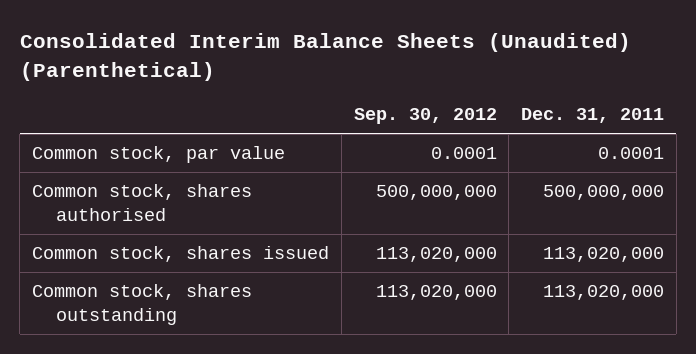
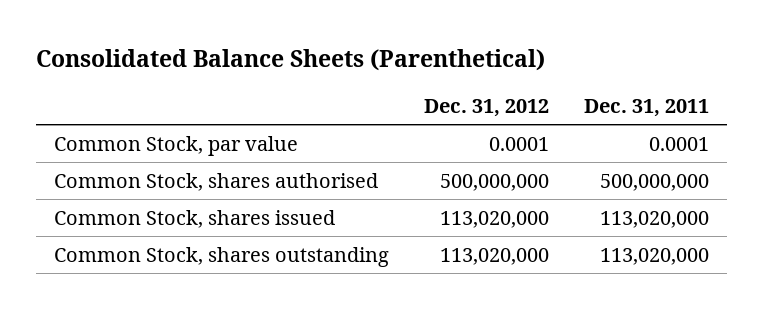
- Consolidated Interim Balance Sheets (Unaudited) (Parenthetical)
+ Consolidated Balance Sheets (Parenthetical)
- | Sep. 30, 2012 | Dec. 31, 2011
+ | Dec. 31, 2012 | Dec. 31, 2011
- Common stock, par value | 0.0001 | 0.0001
- Common stock, shares authorised | 500,000,000 | 500,000,000
- Common stock, shares issued | 113,020,000 | 113,020,000
- Common stock, shares outstanding | 113,020,000 | 113,020,000
+ Common Stock, par value | 0.0001 | 0.0001
+ Common Stock, shares authorised | 500,000,000 | 500,000,000
+ Common Stock, shares issued | 113,020,000 | 113,020,000
+ Common Stock, shares outstanding | 113,020,000 | 113,020,000

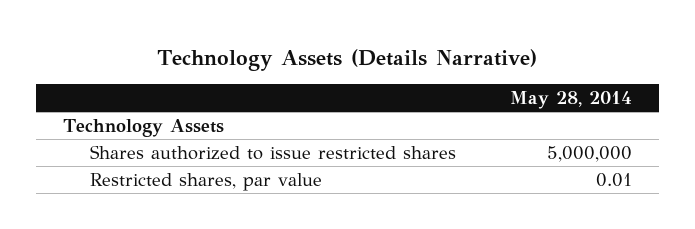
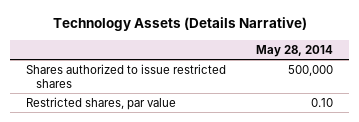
- Technology Assets
- Shares authorized to issue restricted shares | 5,000,000
- Restricted shares, par value | 0.01
+ Shares authorized to issue restricted shares | 500,000
+ Restricted shares, par value | 0.10

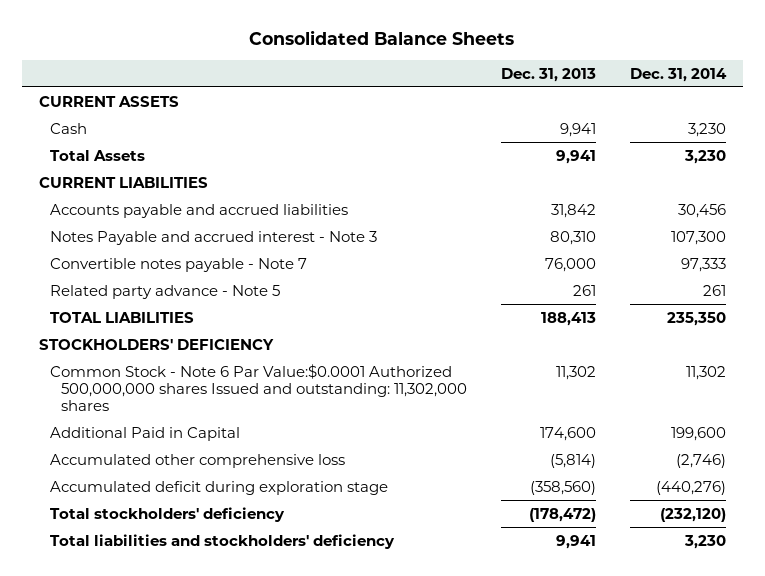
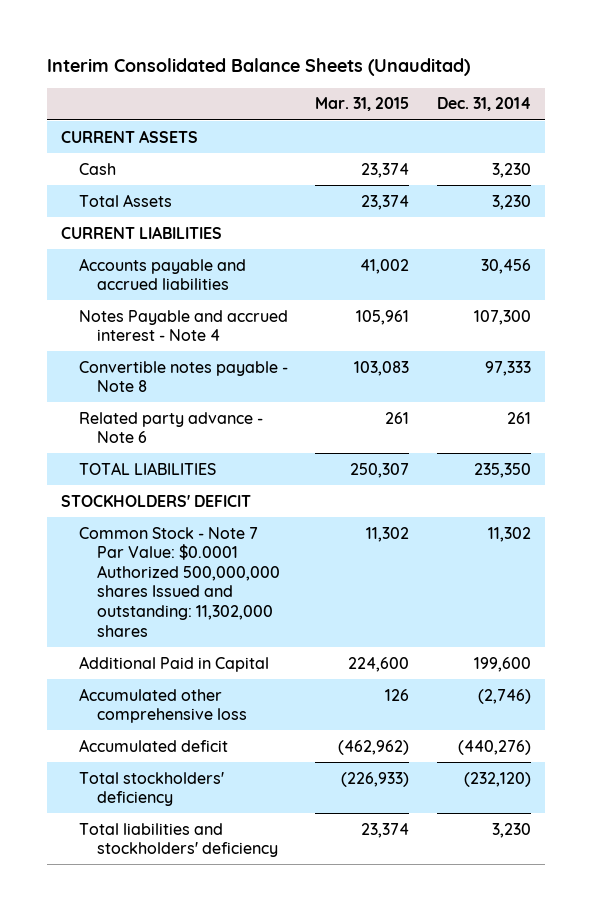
- Consolidated Balance Sheets
+ Interim Consolidated Balance Sheets (Unauditad)
- | Dec. 31, 2013 | Dec. 31, 2014
+ | Mar. 31, 2015 | Dec. 31, 2014
- Notes Payable and accrued interest - Note 3 | 80,310 | 107,300
- Convertible notes payable - Note 7 | 76,000 | 97,333
- Related party advance - Note 5 | 261 | 261
+ Notes Payable and accrued interest - Note 4 | 105,961 | 107,300
+ Convertible notes payable - Note 8 | 103,083 | 97,333
+ Related party advance - Note 6 | 261 | 261
- STOCKHOLDERS' DEFICIENCY
- Common Stock - Note 6 Par Value:$0.0001 Authorized 500,000,000 shares Issued and outstanding: 11,302,000 shares | 11,302 | 11,302
+ STOCKHOLDERS' DEFICIT
+ Common Stock - Note 7 Par Value: $0.0001 Authorized 500,000,000 shares Issued and outstanding: 11,302,000 shares | 11,302 | 11,302
- Accumulated deficit during exploration stage | (358,560) | (440,276)
+ Accumulated deficit | (462,962) | (440,276)

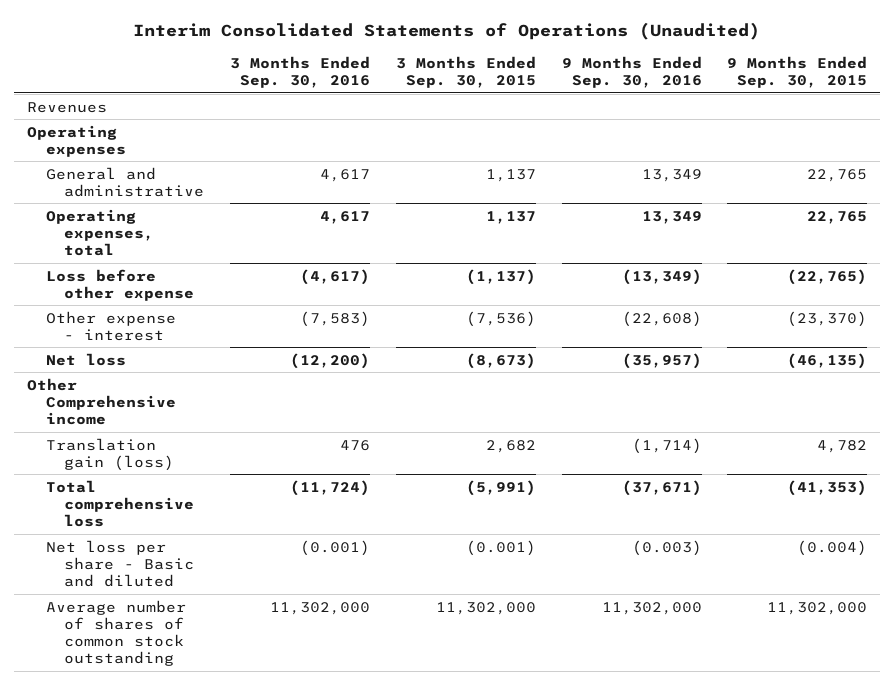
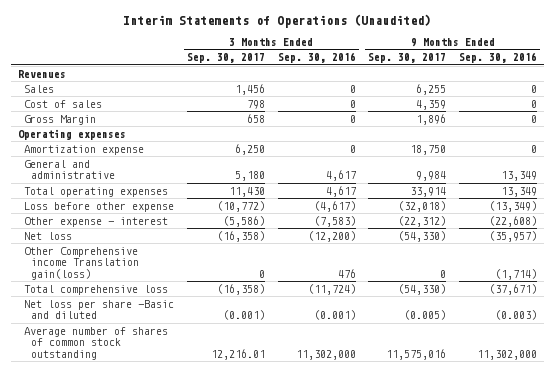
- Interim Consolidated Statements of Operations (Unaudited)
+ Interim Statements of Operations (Unaudited)
- | 3 Months Ended Sep. 30, 2016 | 3 Months Ended Sep. 30, 2015 | 9 Months Ended Sep. 30, 2016 | 9 Months Ended Sep. 30, 2015
+ | 3 Months Ended Sep. 30, 2017 | 3 Months Ended Sep. 30, 2016 | 9 Months Ended Sep. 30, 2017 | 9 Months Ended Sep. 30, 2016
+ Sales | 1,456 | 0 | 6,255 | 0
+ Cost of sales | 798 | 0 | 4,359 | 0
+ Gross Margin | 658 | 0 | 1,896 | 0
+ Amortization expense | 6,250 | 0 | 18,750 | 0
- Operating expenses, total | 4,617 | 1,137 | 13,349 | 22,765
+ Total operating expenses | 11,430 | 4,617 | 33,914 | 13,349
- Other Comprehensive income
- Translation gain (loss) | 476 | 2,682 | (1,714) | 4,782
+ Other Comprehensive income Translation gain(loss) | 0 | 476 | 0 | (1,714)
- Net loss per share - Basic and diluted | (0.001) | (0.001) | (0.003) | (0.004)
+ Net loss per share -Basic and diluted | (0.001) | (0.001) | (0.005) | (0.003)

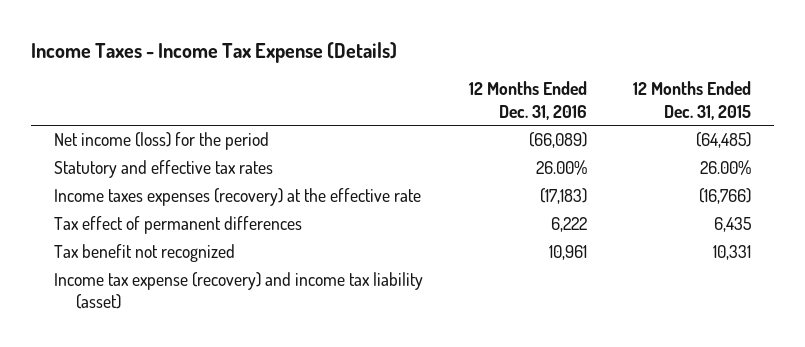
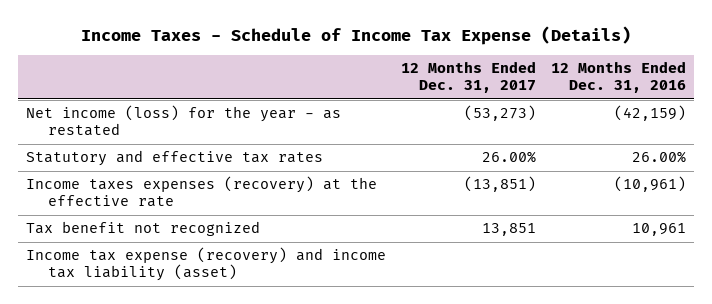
- Income Taxes - Income Tax Expense (Details)
+ Income Taxes - Schedule of Income Tax Expense (Details)
- | 12 Months Ended Dec. 31, 2016 | 12 Months Ended Dec. 31, 2015
+ | 12 Months Ended Dec. 31, 2017 | 12 Months Ended Dec. 31, 2016
- Net income (loss) for the period | (66,089) | (64,485)
+ Net income (loss) for the year - as restated | (53,273) | (42,159)
- Income taxes expenses (recovery) at the effective rate | (17,183) | (16,766)
- Tax effect of permanent differences | 6,222 | 6,435
+ Income taxes expenses (recovery) at the effective rate | (13,851) | (10,961)

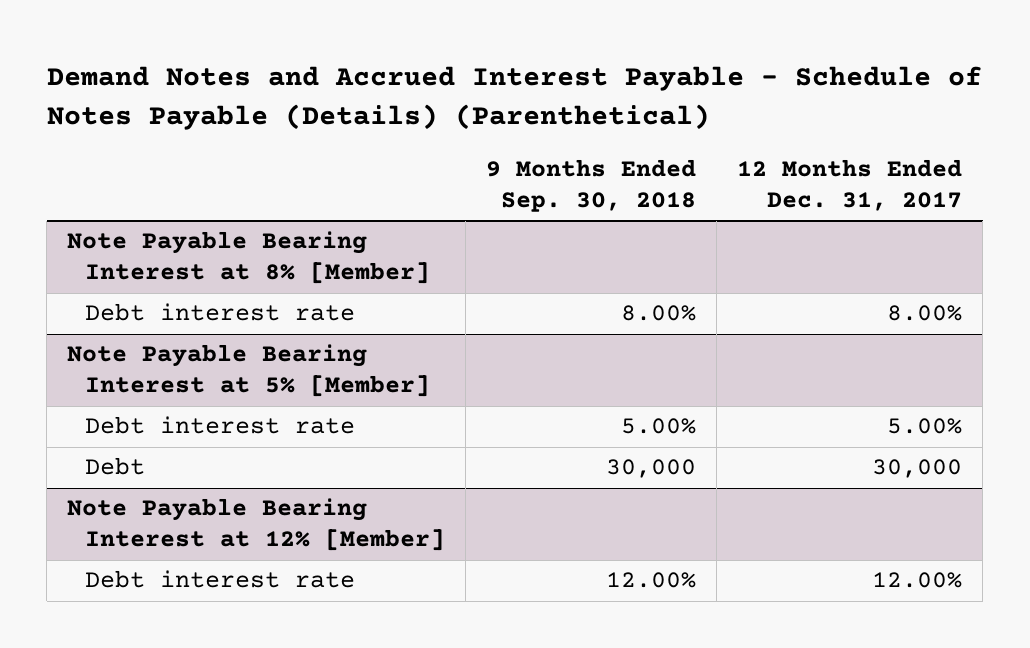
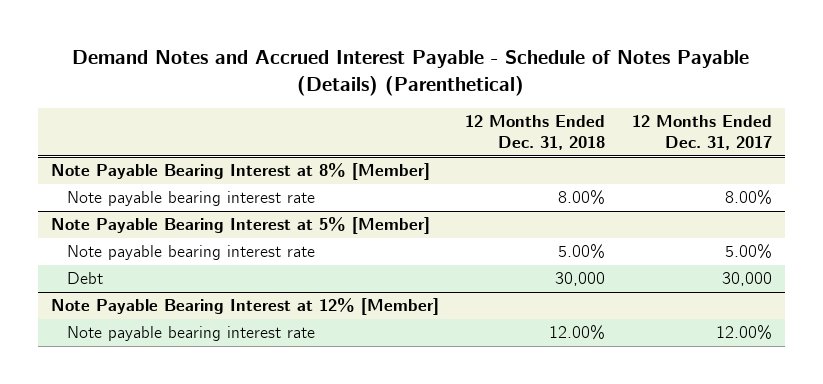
- | 9 Months Ended Sep. 30, 2018 | 12 Months Ended Dec. 31, 2017
+ | 12 Months Ended Dec. 31, 2018 | 12 Months Ended Dec. 31, 2017
@ Note Payable Bearing Interest at 8% [Member]
- Debt interest rate | 8.00% | 8.00%
+ Note payable bearing interest rate | 8.00% | 8.00%
@ Note Payable Bearing Interest at 5% [Member]
- Debt interest rate | 5.00% | 5.00%
+ Note payable bearing interest rate | 5.00% | 5.00%
@ Note Payable Bearing Interest at 12% [Member]
- Debt interest rate | 12.00% | 12.00%
+ Note payable bearing interest rate | 12.00% | 12.00%

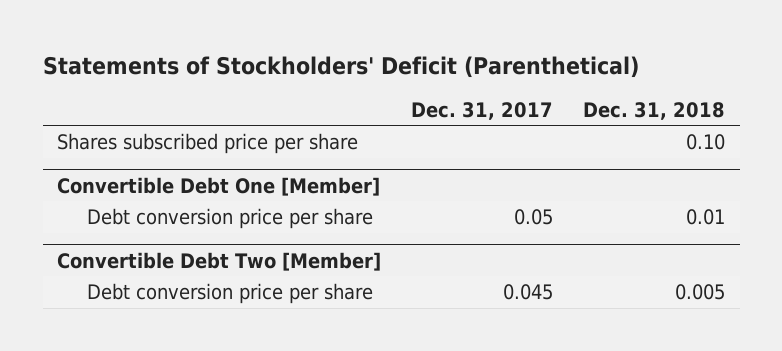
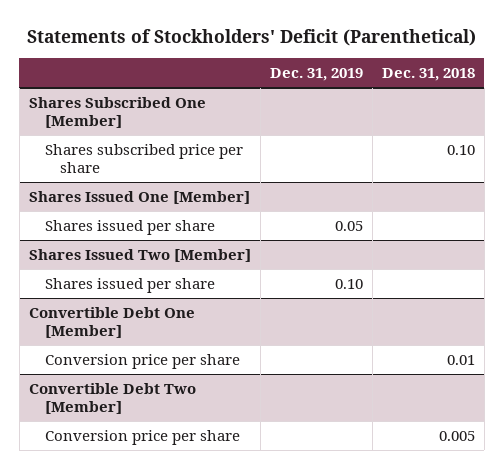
- | Dec. 31, 2017 | Dec. 31, 2018
+ | Dec. 31, 2019 | Dec. 31, 2018
+ Shares Subscribed One [Member]
+ Shares Issued One [Member]
+ Shares issued per share | 0.05 |
+ Shares Issued Two [Member]
+ Shares issued per share | 0.10 |
@ Convertible Debt One [Member]
- Debt conversion price per share | 0.05 | 0.01
+ Conversion price per share | | 0.01
@ Convertible Debt Two [Member]
- Debt conversion price per share | 0.045 | 0.005
+ Conversion price per share | | 0.005

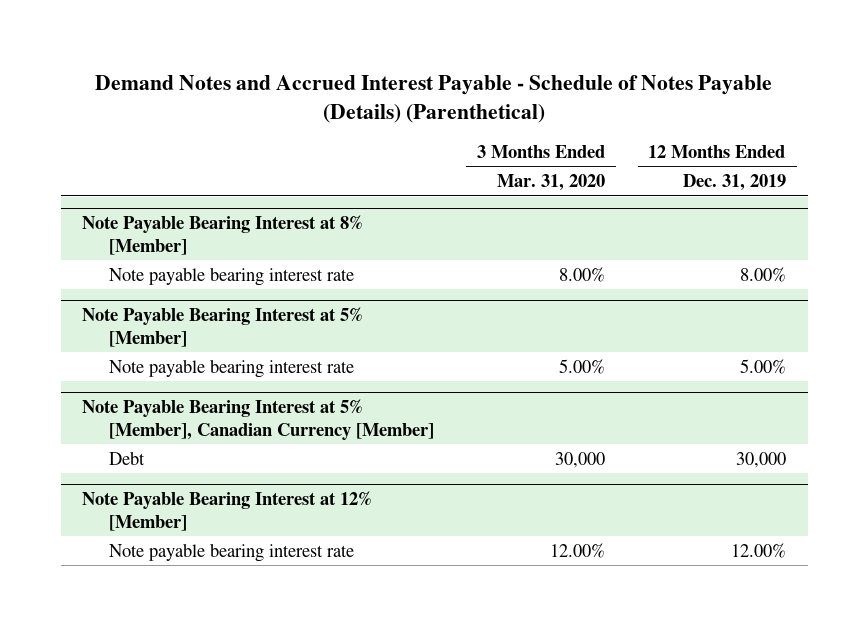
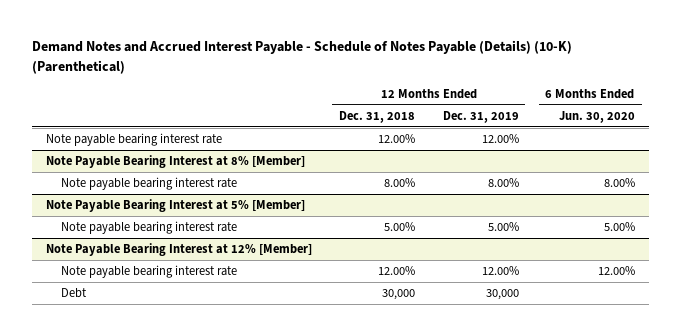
- Demand Notes and Accrued Interest Payable - Schedule of Notes Payable (Details) (Parenthetical)
+ Demand Notes and Accrued Interest Payable - Schedule of Notes Payable (Details) (10-K) (Parenthetical)
- | 3 Months Ended Mar. 31, 2020 | 12 Months Ended Dec. 31, 2019
+ | 12 Months Ended Dec. 31, 2018 | 12 Months Ended Dec. 31, 2019 | 6 Months Ended Jun. 30, 2020
+ Note payable bearing interest rate | 12.00% | 12.00% |
- Note Payable Bearing Interest at 5% [Member], Canadian Currency [Member]
- Debt | 30,000 | 30,000
@ Note Payable Bearing Interest at 12% [Member]
+ Debt | 30,000 | 30,000 |

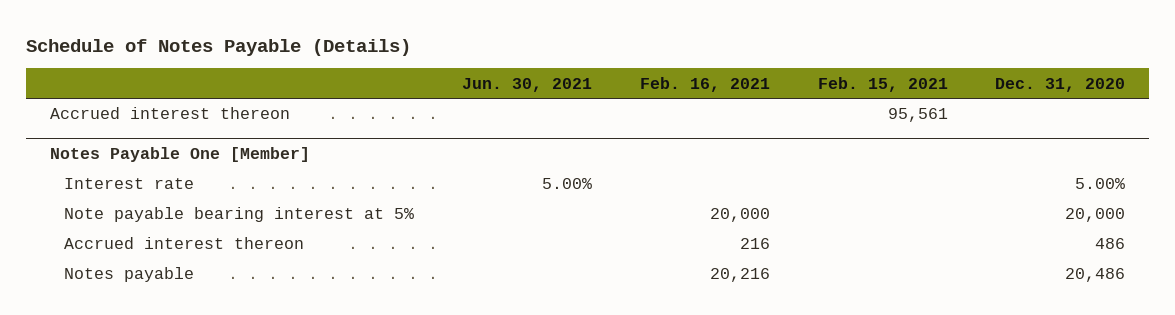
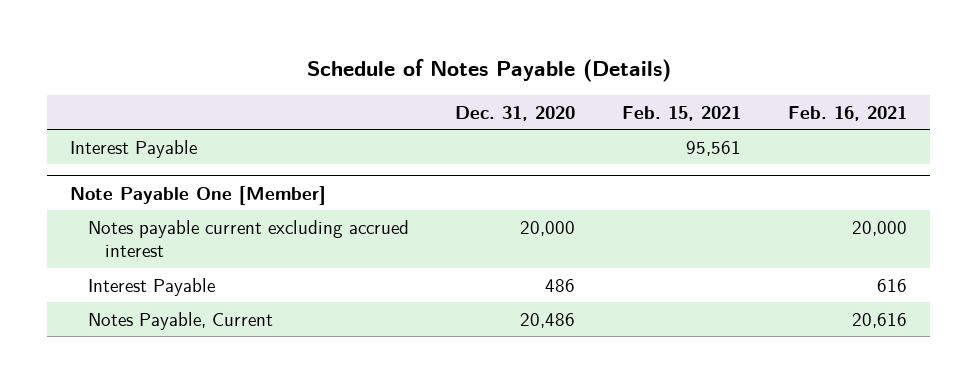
- | Jun. 30, 2021 | Feb. 16, 2021 | Feb. 15, 2021 | Dec. 31, 2020
+ | Dec. 31, 2020 | Feb. 15, 2021 | Feb. 16, 2021
- Accrued interest thereon | | | 95,561 |
- Notes Payable One [Member]
- Interest rate | 5.00% | | | 5.00%
- Note payable bearing interest at 5% | | 20,000 | | 20,000
- Accrued interest thereon | | 216 | | 486
- Notes payable | | 20,216 | | 20,486
+ Interest Payable | | 95,561 |
+ Note Payable One [Member]
+ Notes payable current excluding accrued interest | 20,000 | | 20,000
+ Interest Payable | 486 | | 616
+ Notes Payable, Current | 20,486 | | 20,616

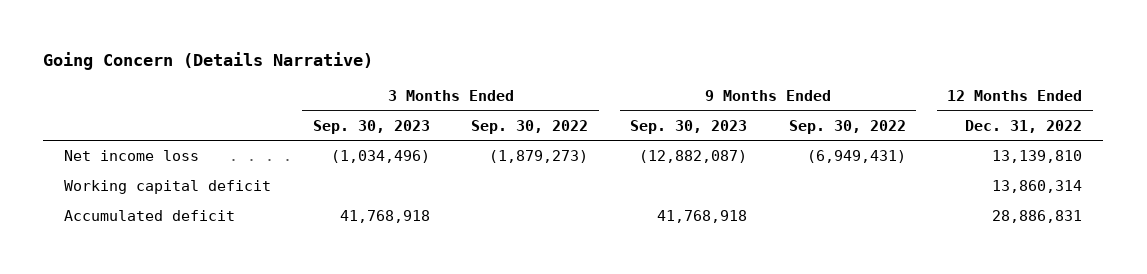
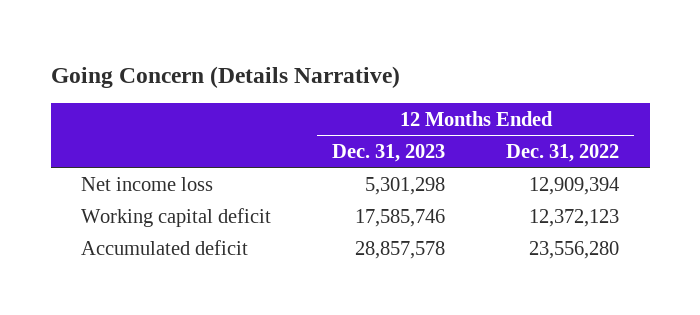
- | 3 Months Ended Sep. 30, 2023 | 3 Months Ended Sep. 30, 2022 | 9 Months Ended Sep. 30, 2023 | 9 Months Ended Sep. 30, 2022 | 12 Months Ended Dec. 31, 2022
+ | 12 Months Ended Dec. 31, 2023 | 12 Months Ended Dec. 31, 2022
- Net income loss | (1,034,496) | (1,879,273) | (12,882,087) | (6,949,431) | 13,139,810
- Working capital deficit | | | | | 13,860,314
- Accumulated deficit | 41,768,918 | | 41,768,918 | | 28,886,831
+ Net income loss | 5,301,298 | 12,909,394
+ Working capital deficit | 17,585,746 | 12,372,123
+ Accumulated deficit | 28,857,578 | 23,556,280

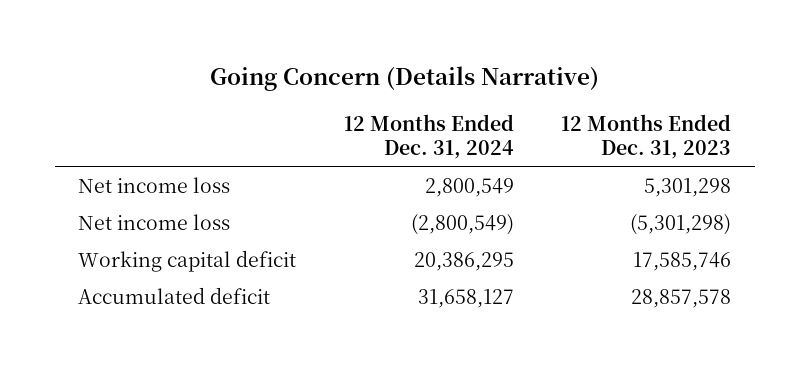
- | 12 Months Ended Dec. 31, 2023 | 12 Months Ended Dec. 31, 2022
+ | 12 Months Ended Dec. 31, 2024 | 12 Months Ended Dec. 31, 2023
+ Net income loss | (2,800,549) | (5,301,298)

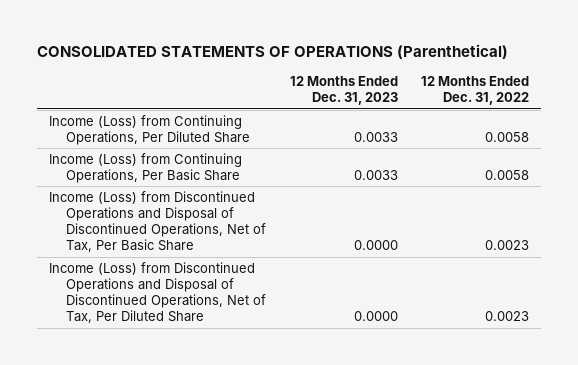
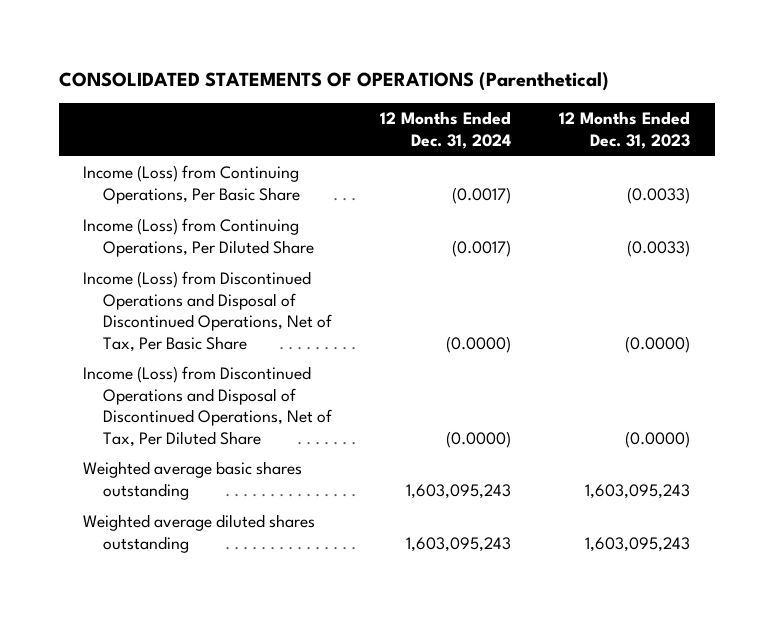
- | 12 Months Ended Dec. 31, 2023 | 12 Months Ended Dec. 31, 2022
+ | 12 Months Ended Dec. 31, 2024 | 12 Months Ended Dec. 31, 2023
- Income (Loss) from Continuing Operations, Per Diluted Share | 0.0033 | 0.0058
- Income (Loss) from Continuing Operations, Per Basic Share | 0.0033 | 0.0058
- Income (Loss) from Discontinued Operations and Disposal of Discontinued Operations, Net of Tax, Per Basic Share | 0.0000 | 0.0023
- Income (Loss) from Discontinued Operations and Disposal of Discontinued Operations, Net of Tax, Per Diluted Share | 0.0000 | 0.0023
+ Income (Loss) from Continuing Operations, Per Basic Share | (0.0017) | (0.0033)
+ Income (Loss) from Continuing Operations, Per Diluted Share | (0.0017) | (0.0033)
+ Income (Loss) from Discontinued Operations and Disposal of Discontinued Operations, Net of Tax, Per Basic Share | (0.0000) | (0.0000)
+ Income (Loss) from Discontinued Operations and Disposal of Discontinued Operations, Net of Tax, Per Diluted Share | (0.0000) | (0.0000)
+ Weighted average basic shares outstanding | 1,603,095,243 | 1,603,095,243
+ Weighted average diluted shares outstanding | 1,603,095,243 | 1,603,095,243

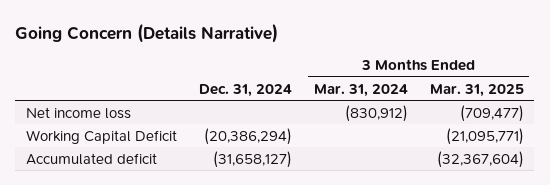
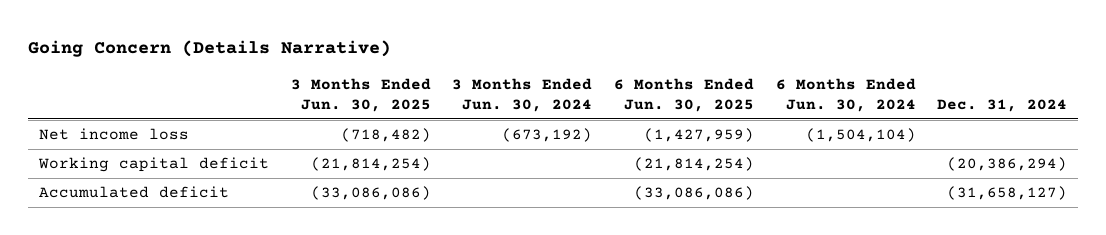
- | Dec. 31, 2024 | 3 Months Ended Mar. 31, 2024 | 3 Months Ended Mar. 31, 2025
+ | 3 Months Ended Jun. 30, 2025 | 3 Months Ended Jun. 30, 2024 | 6 Months Ended Jun. 30, 2025 | 6 Months Ended Jun. 30, 2024 | Dec. 31, 2024
- Working Capital Deficit | (20,386,294) | | (21,095,771)
+ Working capital deficit | (21,814,254) | | (21,814,254) | | (20,386,294)

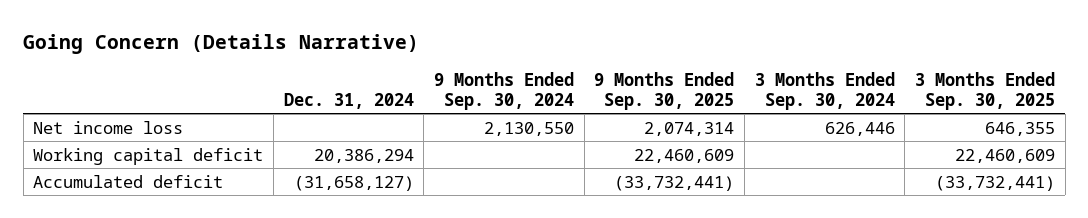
- | 3 Months Ended Jun. 30, 2025 | 3 Months Ended Jun. 30, 2024 | 6 Months Ended Jun. 30, 2025 | 6 Months Ended Jun. 30, 2024 | Dec. 31, 2024
+ | Dec. 31, 2024 | 9 Months Ended Sep. 30, 2024 | 9 Months Ended Sep. 30, 2025 | 3 Months Ended Sep. 30, 2024 | 3 Months Ended Sep. 30, 2025
- Working capital deficit | (21,814,254) | | (21,814,254) | | (20,386,294)
+ Working capital deficit | 20,386,294 | | 22,460,609 | | 22,460,609

